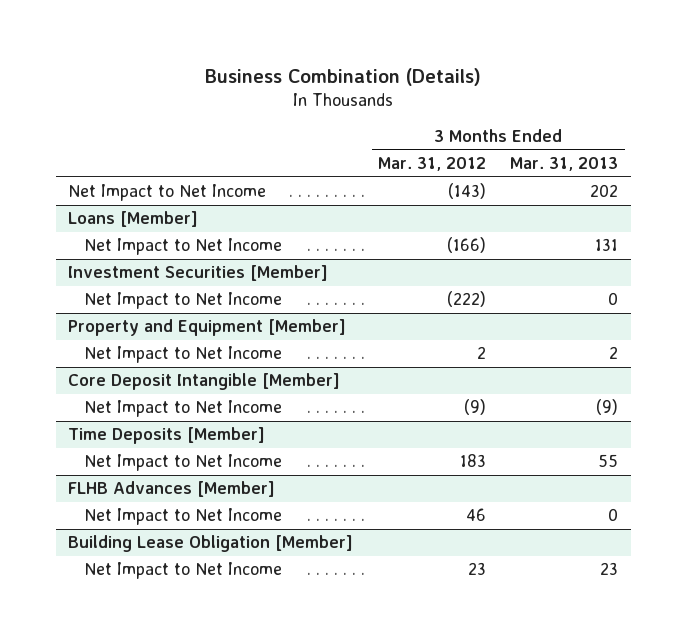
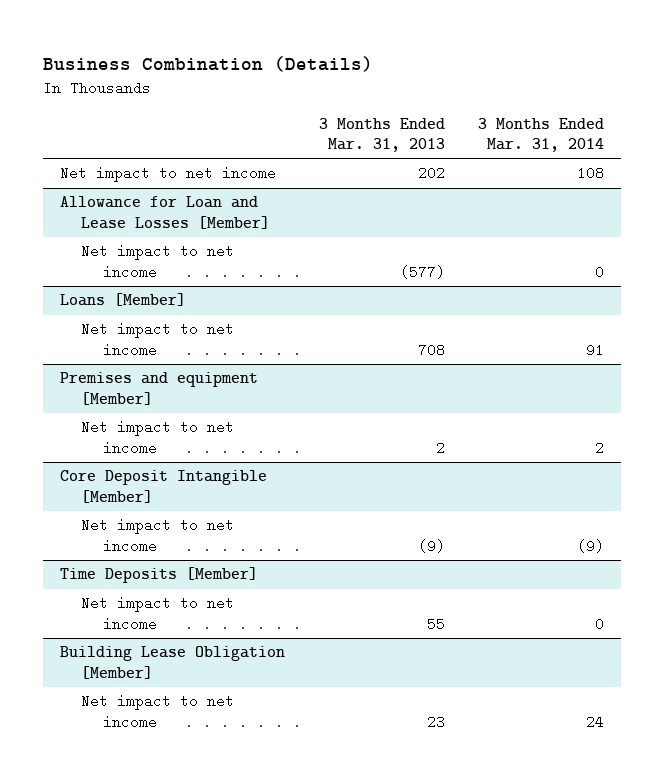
- | 3 Months Ended Mar. 31, 2012 | 3 Months Ended Mar. 31, 2013
+ | 3 Months Ended Mar. 31, 2013 | 3 Months Ended Mar. 31, 2014
- Net Impact to Net Income | (143) | 202
+ Net impact to net income | 202 | 108
+ Allowance for Loan and Lease Losses [Member]
+ Net impact to net income | (577) | 0
@ Loans [Member]
- Net Impact to Net Income | (166) | 131
- Investment Securities [Member]
- Net Impact to Net Income | (222) | 0
- Property and Equipment [Member]
- Net Impact to Net Income | 2 | 2
@ Loans [Member]
+ Net impact to net income | 708 | 91
+ Premises and equipment [Member]
+ Net impact to net income | 2 | 2
@ Core Deposit Intangible [Member]
- Net Impact to Net Income | (9) | (9)
+ Net impact to net income | (9) | (9)
@ Time Deposits [Member]
- Net Impact to Net Income | 183 | 55
- FLHB Advances [Member]
- Net Impact to Net Income | 46 | 0
@ Time Deposits [Member]
+ Net impact to net income | 55 | 0
@ Building Lease Obligation [Member]
- Net Impact to Net Income | 23 | 23
+ Net impact to net income | 23 | 24

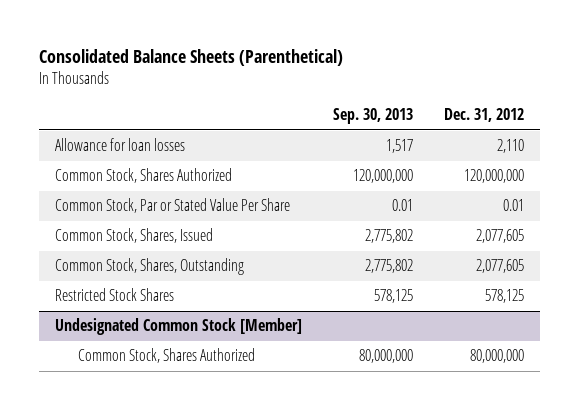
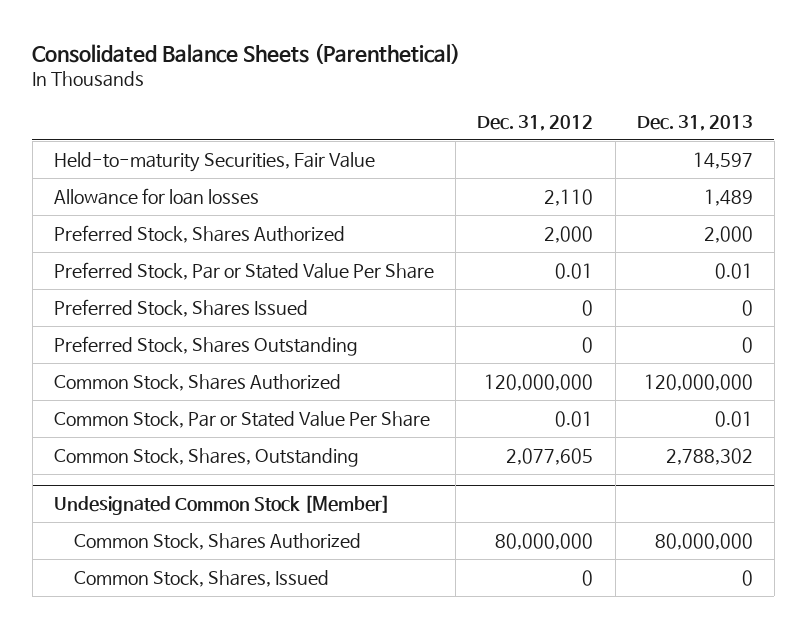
- | Sep. 30, 2013 | Dec. 31, 2012
+ | Dec. 31, 2012 | Dec. 31, 2013
+ Held-to-maturity Securities, Fair Value | | 14,597
+ Preferred Stock, Shares Authorized | 2,000 | 2,000
+ Preferred Stock, Par or Stated Value Per Share | 0.01 | 0.01
+ Preferred Stock, Shares Issued | 0 | 0
+ Preferred Stock, Shares Outstanding | 0 | 0
- Common Stock, Shares, Issued | 2,775,802 | 2,077,605
- Restricted Stock Shares | 578,125 | 578,125
@ Undesignated Common Stock [Member]
+ Common Stock, Shares, Issued | 0 | 0

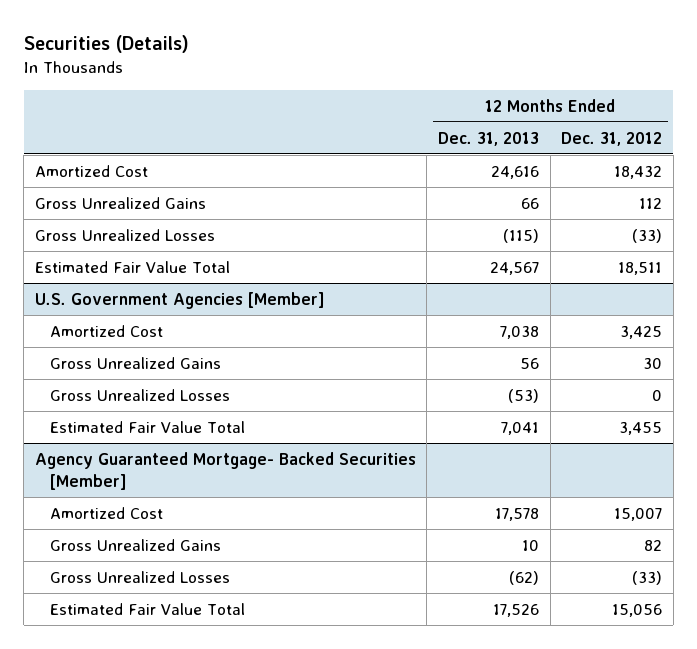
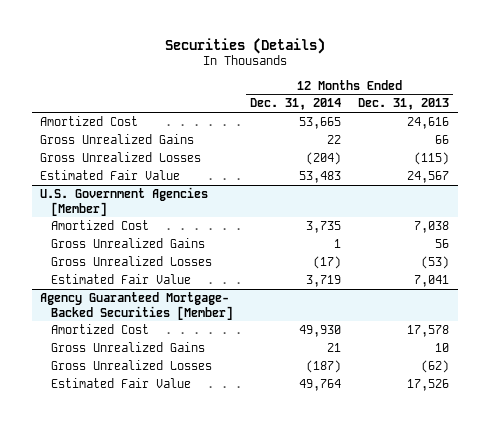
- | 12 Months Ended Dec. 31, 2013 | 12 Months Ended Dec. 31, 2012
+ | 12 Months Ended Dec. 31, 2014 | 12 Months Ended Dec. 31, 2013
- Estimated Fair Value Total | 24,567 | 18,511
+ Estimated Fair Value | 53,483 | 24,567
@ U.S. Government Agencies [Member]
- Estimated Fair Value Total | 7,041 | 3,455
+ Estimated Fair Value | 3,719 | 7,041
@ Agency Guaranteed Mortgage- Backed Securities [Member]
- Estimated Fair Value Total | 17,526 | 15,056
+ Estimated Fair Value | 49,764 | 17,526

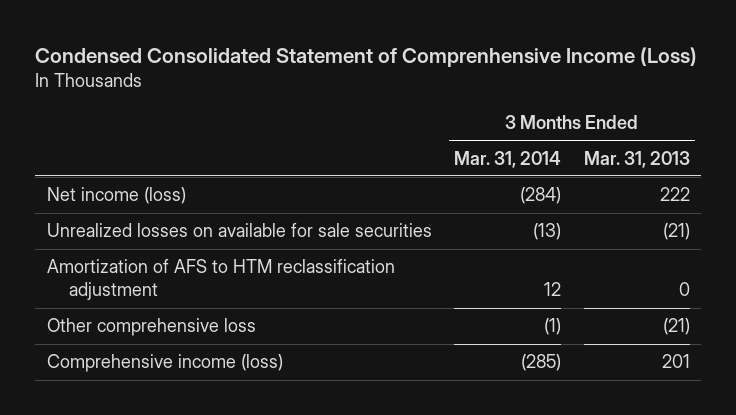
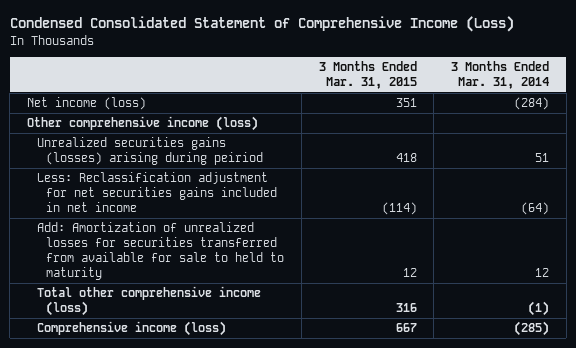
- Condensed Consolidated Statement of Comprenhensive Income (Loss)
+ Condensed Consolidated Statement of Comprehensive Income (Loss)
- | 3 Months Ended Mar. 31, 2014 | 3 Months Ended Mar. 31, 2013
+ | 3 Months Ended Mar. 31, 2015 | 3 Months Ended Mar. 31, 2014
- Unrealized losses on available for sale securities | (13) | (21)
- Amortization of AFS to HTM reclassification adjustment | 12 | 0
- Other comprehensive loss | (1) | (21)
+ Other comprehensive income (loss)
+ Unrealized securities gains (losses) arising during peiriod | 418 | 51
+ Less: Reclassification adjustment for net securities gains included in net income | (114) | (64)
+ Add: Amortization of unrealized losses for securities transferred from available for sale to held to maturity | 12 | 12
+ Total other comprehensive income (loss) | 316 | (1)

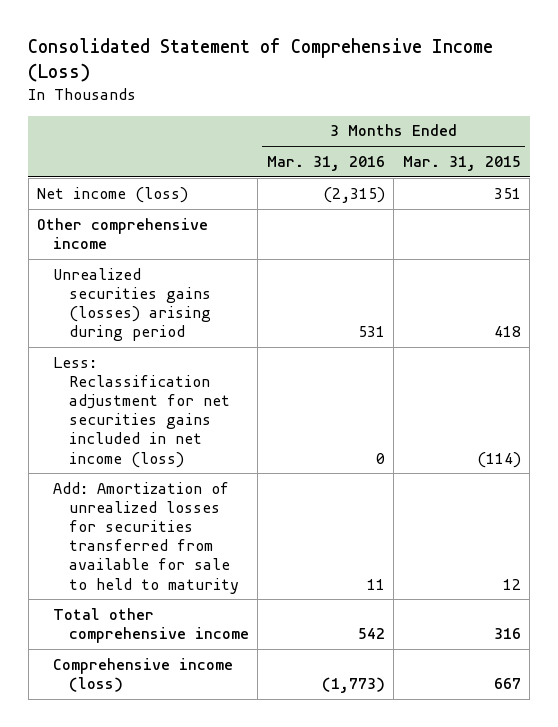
- Condensed Consolidated Statement of Comprehensive Income (Loss)
+ Consolidated Statement of Comprehensive Income (Loss)
- | 3 Months Ended Mar. 31, 2015 | 3 Months Ended Mar. 31, 2014
+ | 3 Months Ended Mar. 31, 2016 | 3 Months Ended Mar. 31, 2015
- Other comprehensive income (loss)
- Unrealized securities gains (losses) arising during peiriod | 418 | 51
- Less: Reclassification adjustment for net securities gains included in net income | (114) | (64)
+ Other comprehensive income
+ Unrealized securities gains (losses) arising during period | 531 | 418
+ Less: Reclassification adjustment for net securities gains included in net income (loss) | 0 | (114)
- Total other comprehensive income (loss) | 316 | (1)
+ Total other comprehensive income | 542 | 316

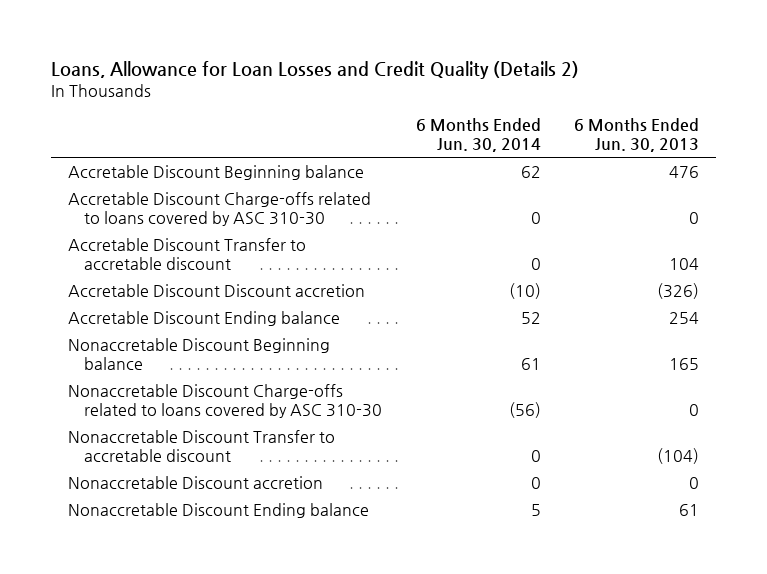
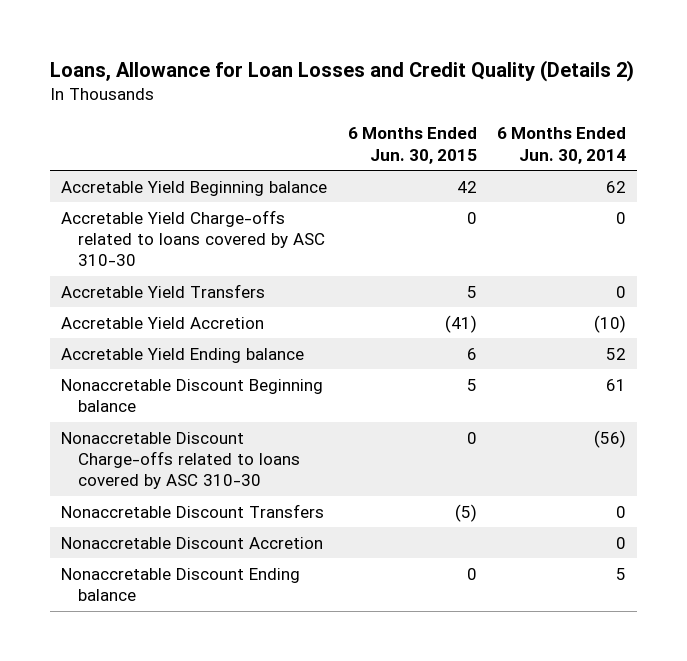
- | 6 Months Ended Jun. 30, 2014 | 6 Months Ended Jun. 30, 2013
+ | 6 Months Ended Jun. 30, 2015 | 6 Months Ended Jun. 30, 2014
- Accretable Discount Beginning balance | 62 | 476
- Accretable Discount Charge-offs related to loans covered by ASC 310-30 | 0 | 0
- Accretable Discount Transfer to accretable discount | 0 | 104
- Accretable Discount Discount accretion | (10) | (326)
- Accretable Discount Ending balance | 52 | 254
+ Accretable Yield Beginning balance | 42 | 62
+ Accretable Yield Charge-offs related to loans covered by ASC 310-30 | 0 | 0
+ Accretable Yield Transfers | 5 | 0
+ Accretable Yield Accretion | (41) | (10)
+ Accretable Yield Ending balance | 6 | 52
- Nonaccretable Discount Transfer to accretable discount | 0 | (104)
- Nonaccretable Discount accretion | 0 | 0
+ Nonaccretable Discount Transfers | (5) | 0
+ Nonaccretable Discount Accretion | | 0

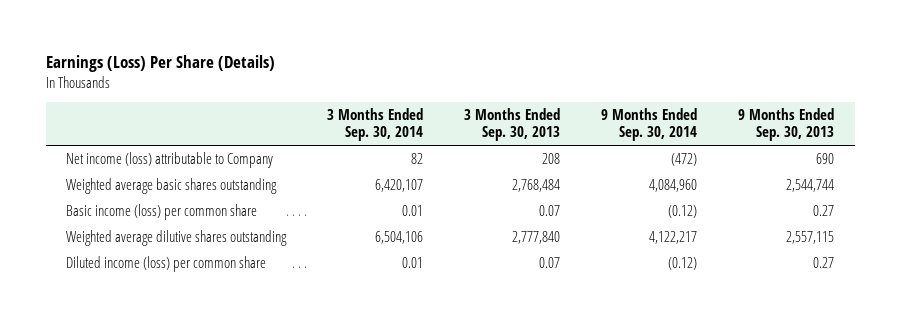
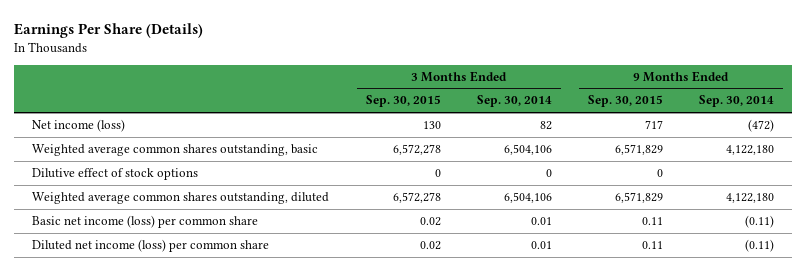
- Earnings (Loss) Per Share (Details)
+ Earnings Per Share (Details)
- | 3 Months Ended Sep. 30, 2014 | 3 Months Ended Sep. 30, 2013 | 9 Months Ended Sep. 30, 2014 | 9 Months Ended Sep. 30, 2013
+ | 3 Months Ended Sep. 30, 2015 | 3 Months Ended Sep. 30, 2014 | 9 Months Ended Sep. 30, 2015 | 9 Months Ended Sep. 30, 2014
- Net income (loss) attributable to Company | 82 | 208 | (472) | 690
- Weighted average basic shares outstanding | 6,420,107 | 2,768,484 | 4,084,960 | 2,544,744
- Basic income (loss) per common share | 0.01 | 0.07 | (0.12) | 0.27
- Weighted average dilutive shares outstanding | 6,504,106 | 2,777,840 | 4,122,217 | 2,557,115
- Diluted income (loss) per common share | 0.01 | 0.07 | (0.12) | 0.27
+ Net income (loss) | 130 | 82 | 717 | (472)
+ Weighted average common shares outstanding, basic | 6,572,278 | 6,504,106 | 6,571,829 | 4,122,180
+ Dilutive effect of stock options | 0 | 0 | 0 |
+ Weighted average common shares outstanding, diluted | 6,572,278 | 6,504,106 | 6,571,829 | 4,122,180
+ Basic net income (loss) per common share | 0.02 | 0.01 | 0.11 | (0.11)
+ Diluted net income (loss) per common share | 0.02 | 0.01 | 0.11 | (0.11)

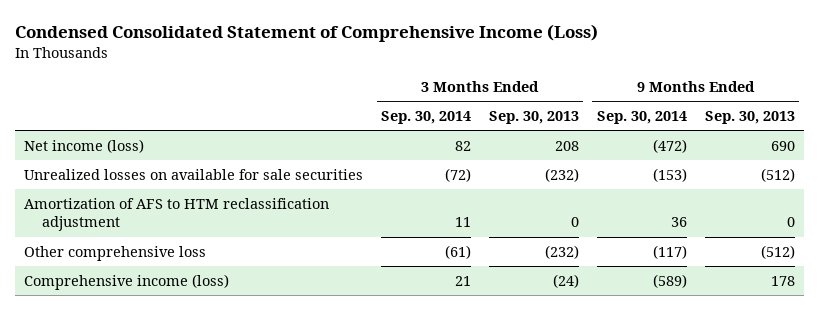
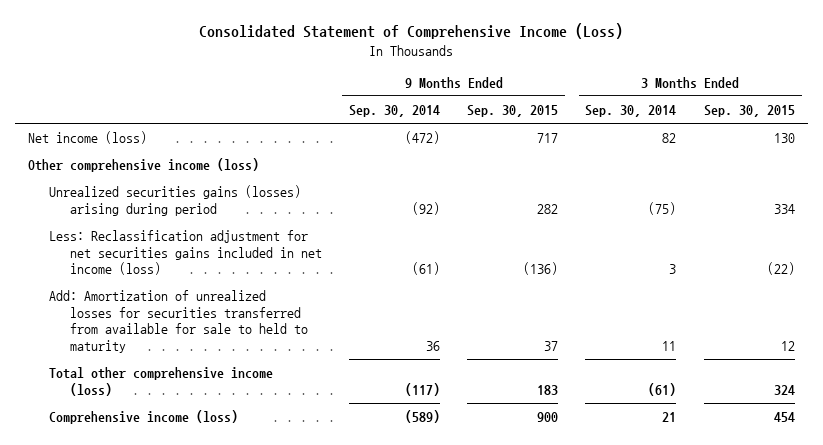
- Condensed Consolidated Statement of Comprehensive Income (Loss)
+ Consolidated Statement of Comprehensive Income (Loss)
- | 3 Months Ended Sep. 30, 2014 | 3 Months Ended Sep. 30, 2013 | 9 Months Ended Sep. 30, 2014 | 9 Months Ended Sep. 30, 2013
+ | 9 Months Ended Sep. 30, 2014 | 9 Months Ended Sep. 30, 2015 | 3 Months Ended Sep. 30, 2014 | 3 Months Ended Sep. 30, 2015
- Unrealized losses on available for sale securities | (72) | (232) | (153) | (512)
- Amortization of AFS to HTM reclassification adjustment | 11 | 0 | 36 | 0
- Other comprehensive loss | (61) | (232) | (117) | (512)
+ Other comprehensive income (loss)
+ Unrealized securities gains (losses) arising during period | (92) | 282 | (75) | 334
+ Less: Reclassification adjustment for net securities gains included in net income (loss) | (61) | (136) | 3 | (22)
+ Add: Amortization of unrealized losses for securities transferred from available for sale to held to maturity | 36 | 37 | 11 | 12
+ Total other comprehensive income (loss) | (117) | 183 | (61) | 324

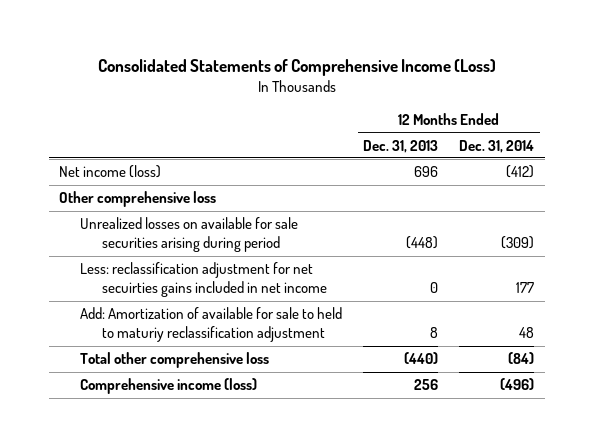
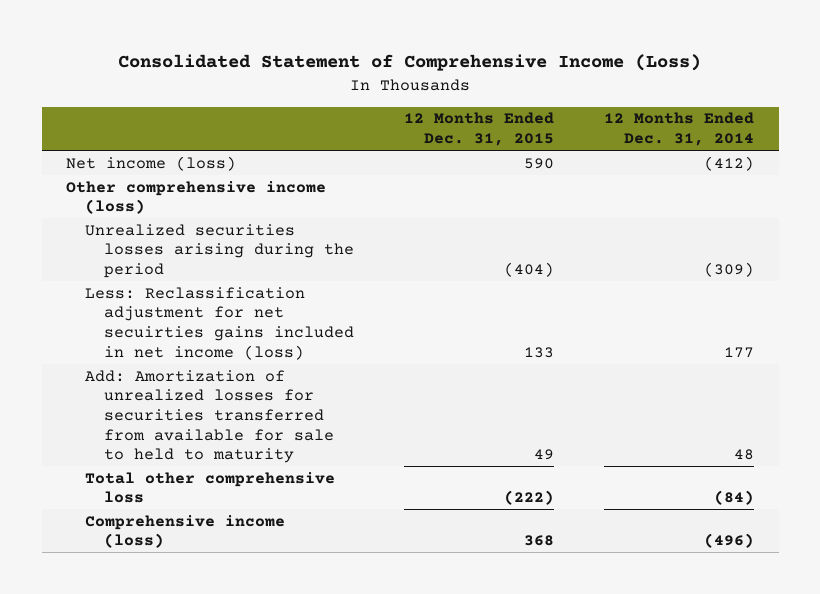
- Consolidated Statements of Comprehensive Income (Loss)
+ Consolidated Statement of Comprehensive Income (Loss)
- | 12 Months Ended Dec. 31, 2013 | 12 Months Ended Dec. 31, 2014
+ | 12 Months Ended Dec. 31, 2015 | 12 Months Ended Dec. 31, 2014
- Other comprehensive loss
- Unrealized losses on available for sale securities arising during period | (448) | (309)
- Less: reclassification adjustment for net secuirties gains included in net income | 0 | 177
- Add: Amortization of available for sale to held to maturiy reclassification adjustment | 8 | 48
+ Other comprehensive income (loss)
+ Unrealized securities losses arising during the period | (404) | (309)
+ Less: Reclassification adjustment for net secuirties gains included in net income (loss) | 133 | 177
+ Add: Amortization of unrealized losses for securities transferred from available for sale to held to maturity | 49 | 48

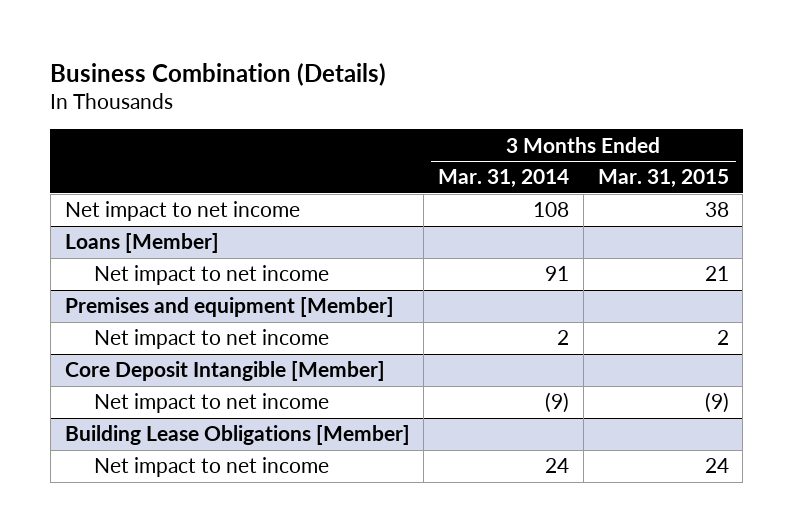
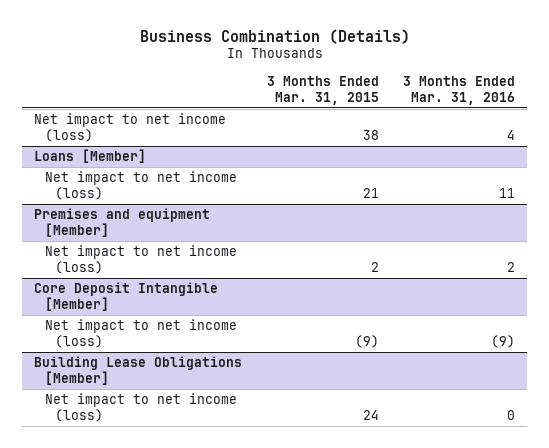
- | 3 Months Ended Mar. 31, 2014 | 3 Months Ended Mar. 31, 2015
+ | 3 Months Ended Mar. 31, 2015 | 3 Months Ended Mar. 31, 2016
- Net impact to net income | 108 | 38
+ Net impact to net income (loss) | 38 | 4
@ Loans [Member]
- Net impact to net income | 91 | 21
+ Net impact to net income (loss) | 21 | 11
@ Premises and equipment [Member]
- Net impact to net income | 2 | 2
+ Net impact to net income (loss) | 2 | 2
@ Core Deposit Intangible [Member]
- Net impact to net income | (9) | (9)
+ Net impact to net income (loss) | (9) | (9)
@ Building Lease Obligations [Member]
- Net impact to net income | 24 | 24
+ Net impact to net income (loss) | 24 | 0

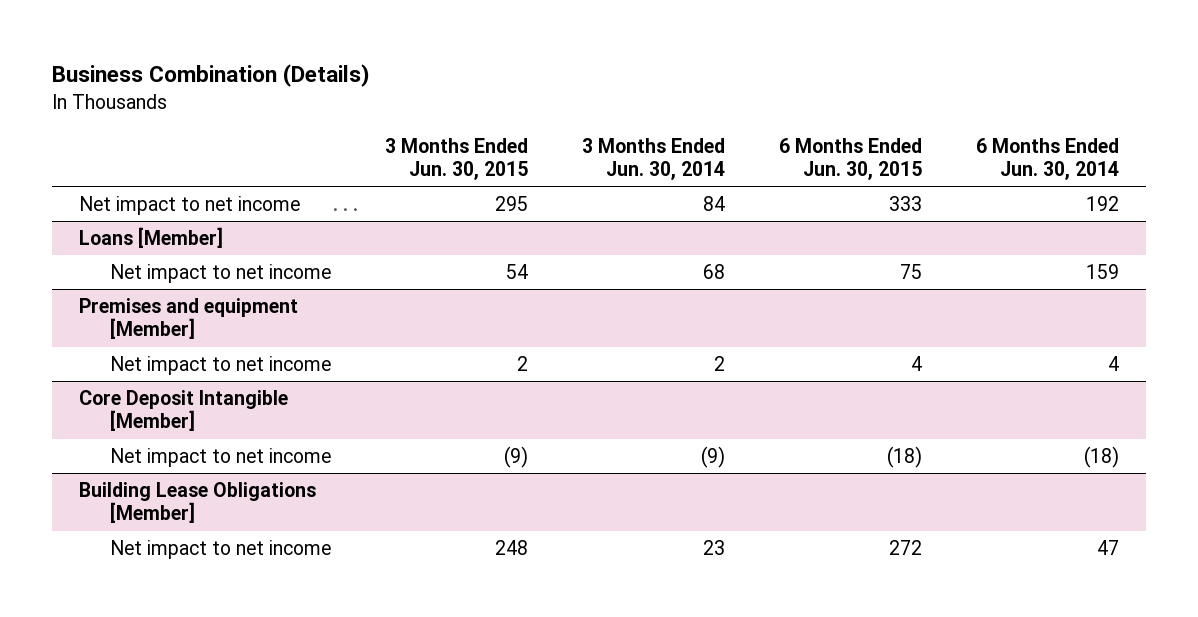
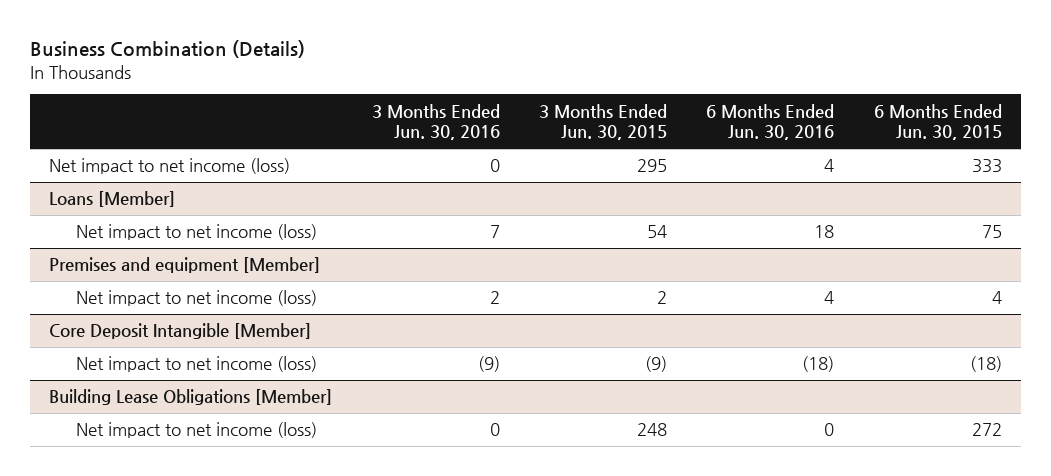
- | 3 Months Ended Jun. 30, 2015 | 3 Months Ended Jun. 30, 2014 | 6 Months Ended Jun. 30, 2015 | 6 Months Ended Jun. 30, 2014
+ | 3 Months Ended Jun. 30, 2016 | 3 Months Ended Jun. 30, 2015 | 6 Months Ended Jun. 30, 2016 | 6 Months Ended Jun. 30, 2015
- Net impact to net income | 295 | 84 | 333 | 192
+ Net impact to net income (loss) | 0 | 295 | 4 | 333
@ Loans [Member]
- Net impact to net income | 54 | 68 | 75 | 159
+ Net impact to net income (loss) | 7 | 54 | 18 | 75
@ Premises and equipment [Member]
- Net impact to net income | 2 | 2 | 4 | 4
+ Net impact to net income (loss) | 2 | 2 | 4 | 4
@ Core Deposit Intangible [Member]
- Net impact to net income | (9) | (9) | (18) | (18)
+ Net impact to net income (loss) | (9) | (9) | (18) | (18)
@ Building Lease Obligations [Member]
- Net impact to net income | 248 | 23 | 272 | 47
+ Net impact to net income (loss) | 0 | 248 | 0 | 272

